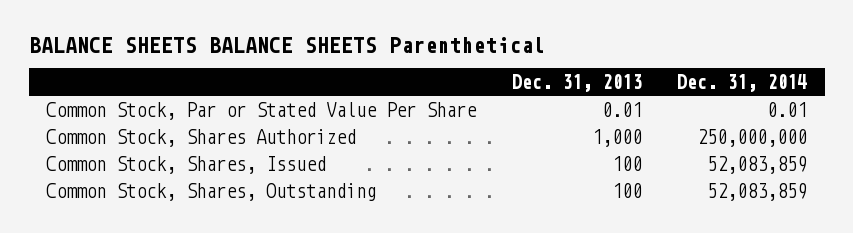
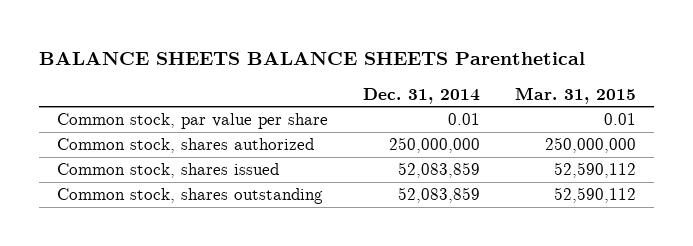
- | Dec. 31, 2013 | Dec. 31, 2014
+ | Dec. 31, 2014 | Mar. 31, 2015
- Common Stock, Par or Stated Value Per Share | 0.01 | 0.01
- Common Stock, Shares Authorized | 1,000 | 250,000,000
- Common Stock, Shares, Issued | 100 | 52,083,859
- Common Stock, Shares, Outstanding | 100 | 52,083,859
+ Common stock, par value per share | 0.01 | 0.01
+ Common stock, shares authorized | 250,000,000 | 250,000,000
+ Common stock, shares issued | 52,083,859 | 52,590,112
+ Common stock, shares outstanding | 52,083,859 | 52,590,112

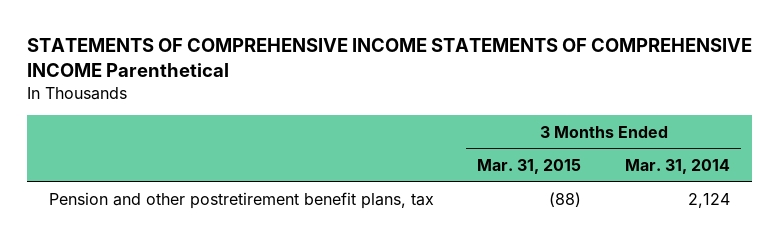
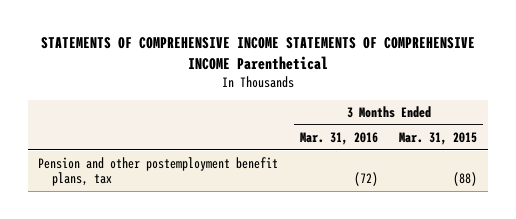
- | 3 Months Ended Mar. 31, 2015 | 3 Months Ended Mar. 31, 2014
+ | 3 Months Ended Mar. 31, 2016 | 3 Months Ended Mar. 31, 2015
- Pension and other postretirement benefit plans, tax | (88) | 2,124
+ Pension and other postemployment benefit plans, tax | (72) | (88)

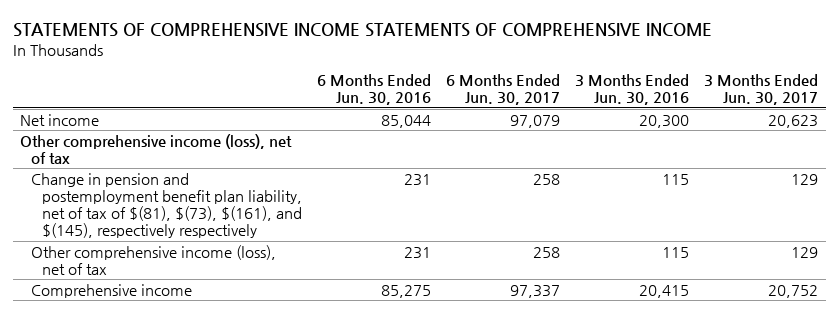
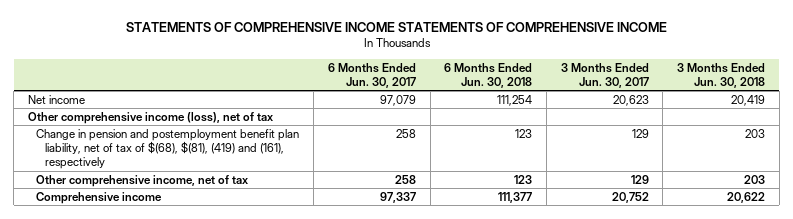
- | 6 Months Ended Jun. 30, 2016 | 6 Months Ended Jun. 30, 2017 | 3 Months Ended Jun. 30, 2016 | 3 Months Ended Jun. 30, 2017
+ | 6 Months Ended Jun. 30, 2017 | 6 Months Ended Jun. 30, 2018 | 3 Months Ended Jun. 30, 2017 | 3 Months Ended Jun. 30, 2018
- Change in pension and postemployment benefit plan liability, net of tax of $(81), $(73), $(161), and $(145), respectively respectively | 231 | 258 | 115 | 129
- Other comprehensive income (loss), net of tax | 231 | 258 | 115 | 129
+ Change in pension and postemployment benefit plan liability, net of tax of $(68), $(81), (419) and (161), respectively | 258 | 123 | 129 | 203
+ Other comprehensive income, net of tax | 258 | 123 | 129 | 203

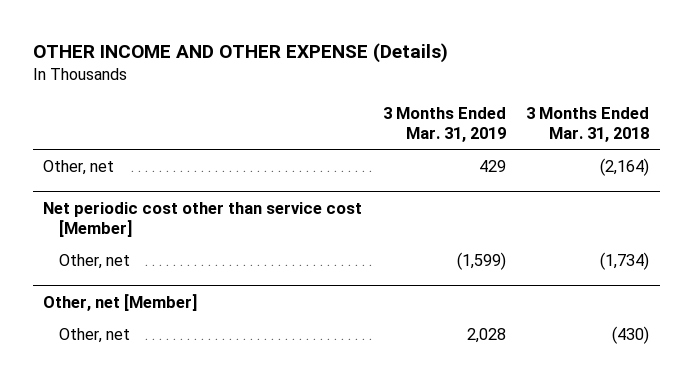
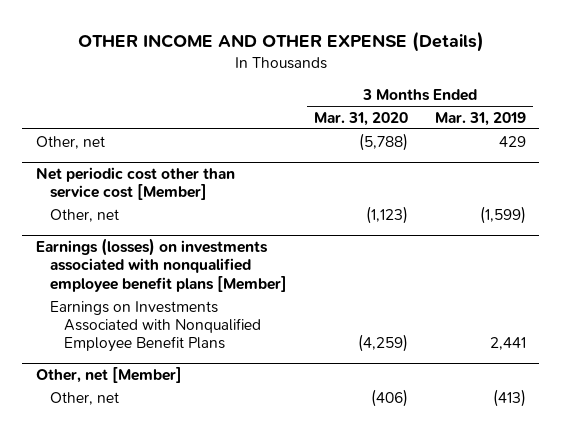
- | 3 Months Ended Mar. 31, 2019 | 3 Months Ended Mar. 31, 2018
+ | 3 Months Ended Mar. 31, 2020 | 3 Months Ended Mar. 31, 2019
+ Earnings (losses) on investments associated with nonqualified employee benefit plans [Member]
+ Earnings on Investments Associated with Nonqualified Employee Benefit Plans | (4,259) | 2,441
@ Other, net [Member]
- Other, net | 2,028 | (430)
+ Other, net | (406) | (413)

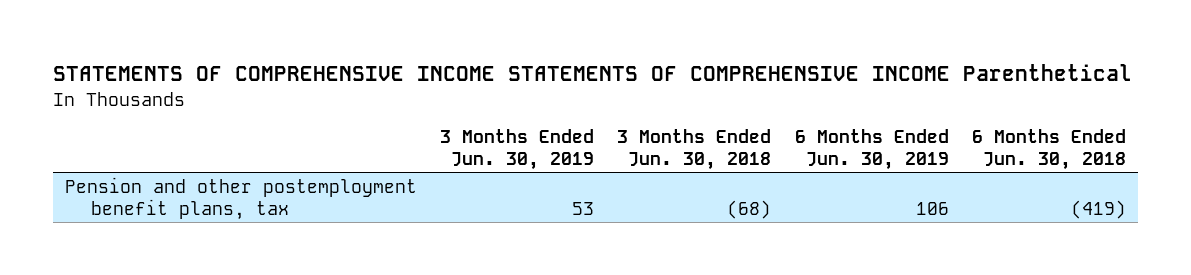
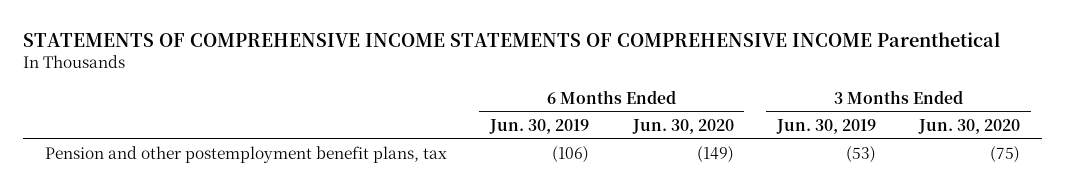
- | 3 Months Ended Jun. 30, 2019 | 3 Months Ended Jun. 30, 2018 | 6 Months Ended Jun. 30, 2019 | 6 Months Ended Jun. 30, 2018
+ | 6 Months Ended Jun. 30, 2019 | 6 Months Ended Jun. 30, 2020 | 3 Months Ended Jun. 30, 2019 | 3 Months Ended Jun. 30, 2020
- Pension and other postemployment benefit plans, tax | 53 | (68) | 106 | (419)
+ Pension and other postemployment benefit plans, tax | (106) | (149) | (53) | (75)

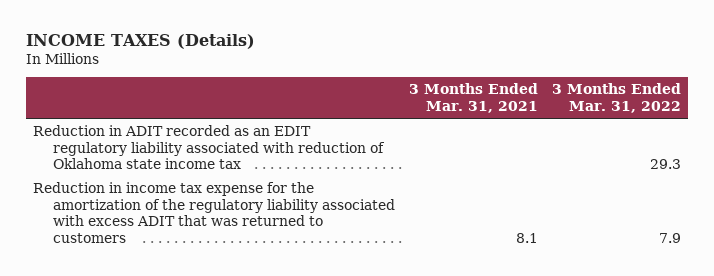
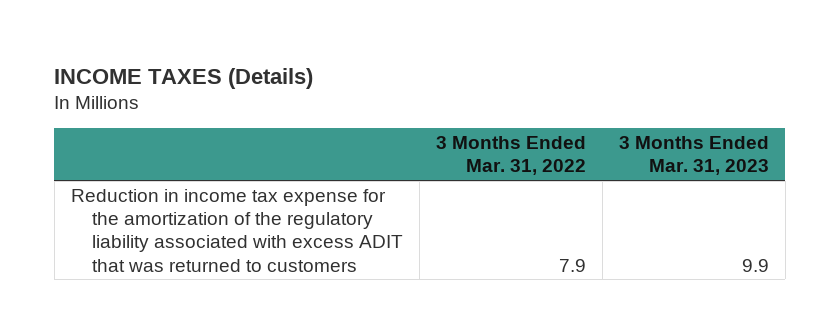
- | 3 Months Ended Mar. 31, 2021 | 3 Months Ended Mar. 31, 2022
+ | 3 Months Ended Mar. 31, 2022 | 3 Months Ended Mar. 31, 2023
- Reduction in ADIT recorded as an EDIT regulatory liability associated with reduction of Oklahoma state income tax | | 29.3

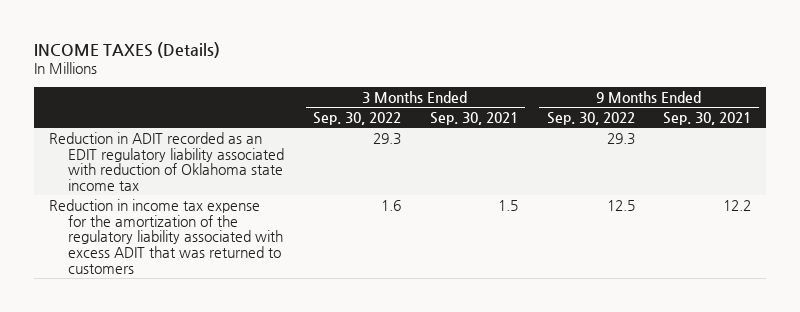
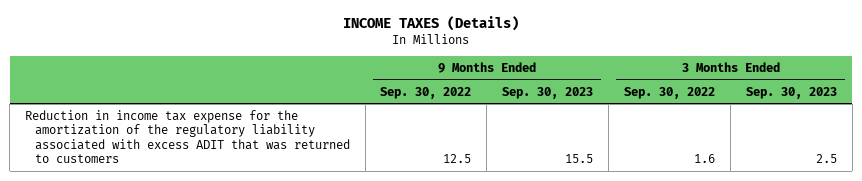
- | 3 Months Ended Sep. 30, 2022 | 3 Months Ended Sep. 30, 2021 | 9 Months Ended Sep. 30, 2022 | 9 Months Ended Sep. 30, 2021
+ | 9 Months Ended Sep. 30, 2022 | 9 Months Ended Sep. 30, 2023 | 3 Months Ended Sep. 30, 2022 | 3 Months Ended Sep. 30, 2023
- Reduction in ADIT recorded as an EDIT regulatory liability associated with reduction of Oklahoma state income tax | 29.3 | | 29.3 |

